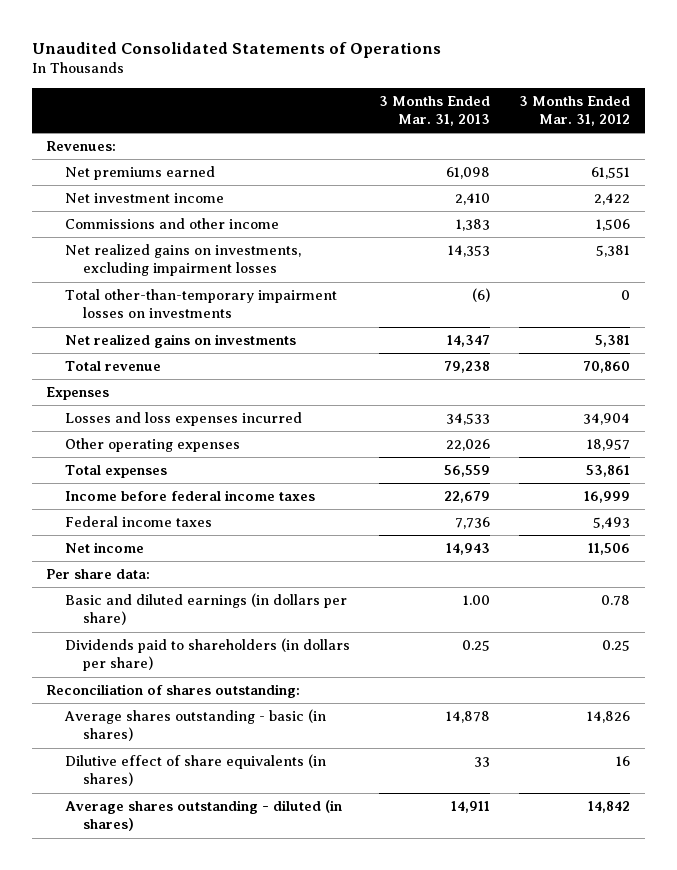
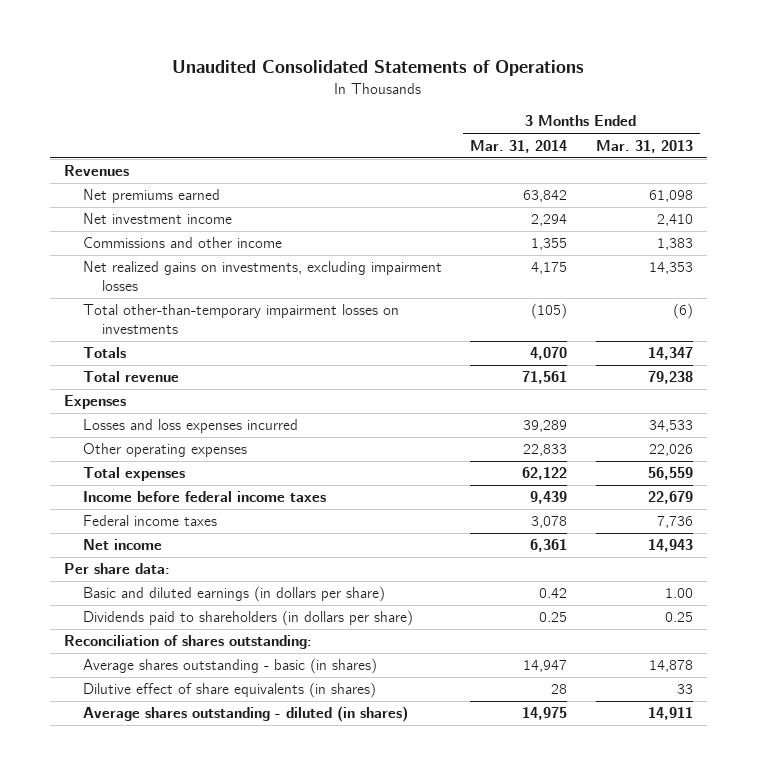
- | 3 Months Ended Mar. 31, 2013 | 3 Months Ended Mar. 31, 2012
+ | 3 Months Ended Mar. 31, 2014 | 3 Months Ended Mar. 31, 2013
- Revenues:
+ Revenues
- Net realized gains on investments | 14,347 | 5,381
+ Totals | 4,070 | 14,347

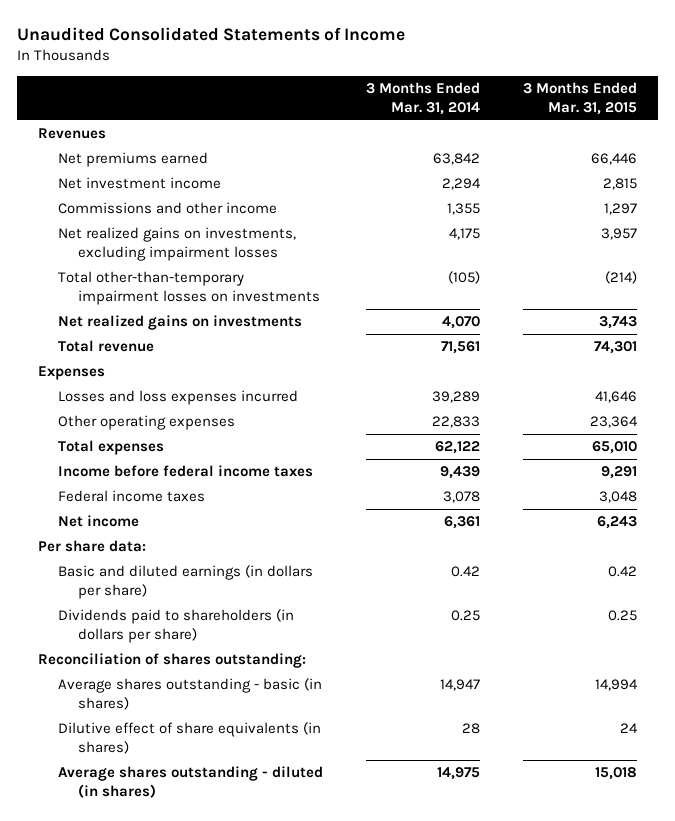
- Unaudited Consolidated Statements of Operations
+ Unaudited Consolidated Statements of Income
- | 3 Months Ended Mar. 31, 2014 | 3 Months Ended Mar. 31, 2013
+ | 3 Months Ended Mar. 31, 2014 | 3 Months Ended Mar. 31, 2015
- Totals | 4,070 | 14,347
+ Net realized gains on investments | 4,070 | 3,743

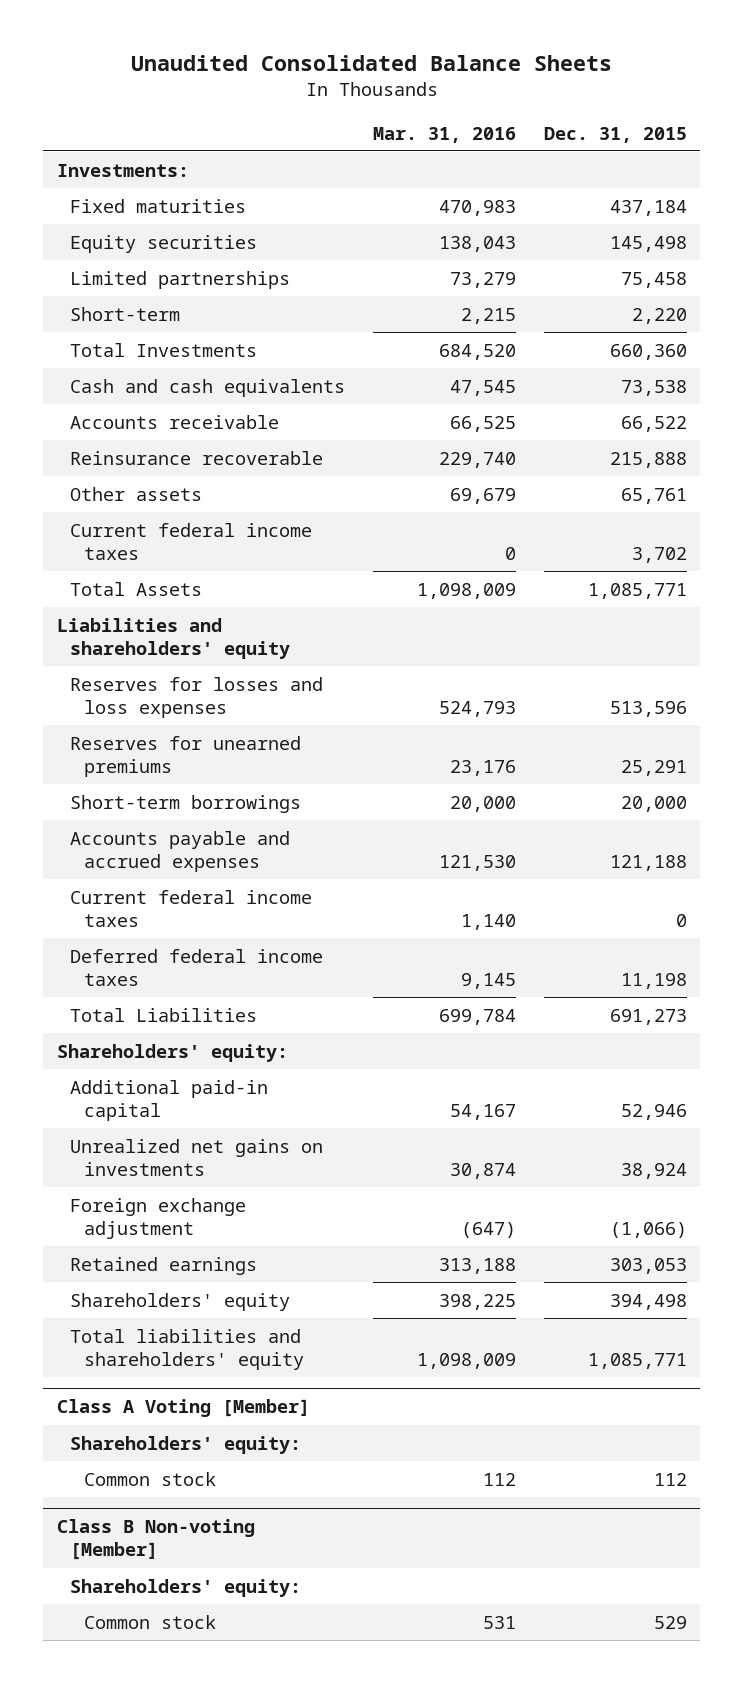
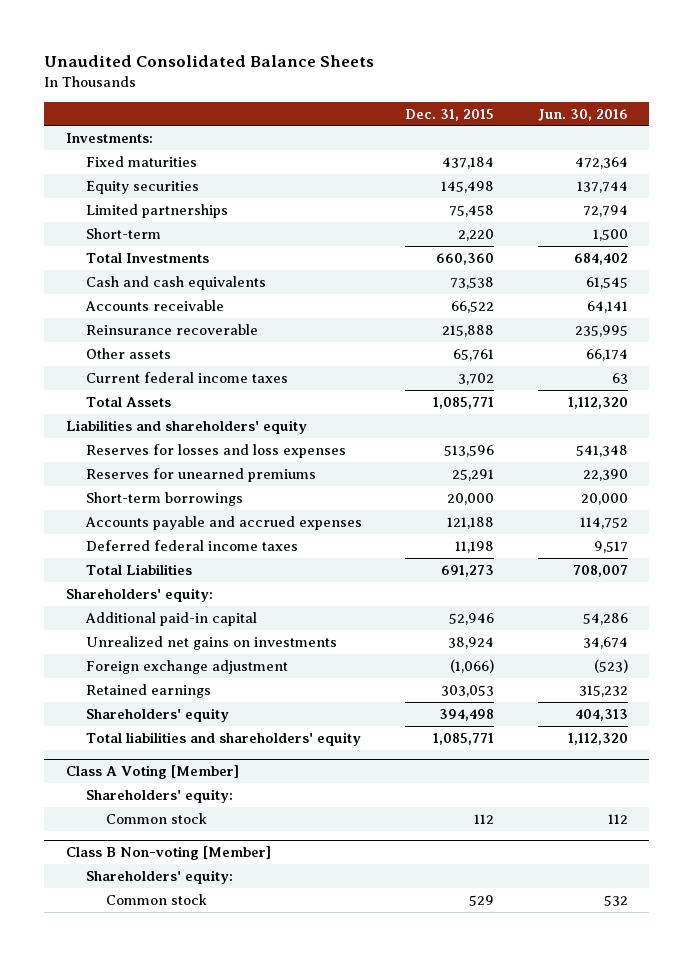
- | Mar. 31, 2016 | Dec. 31, 2015
+ | Dec. 31, 2015 | Jun. 30, 2016
- Current federal income taxes | 1,140 | 0

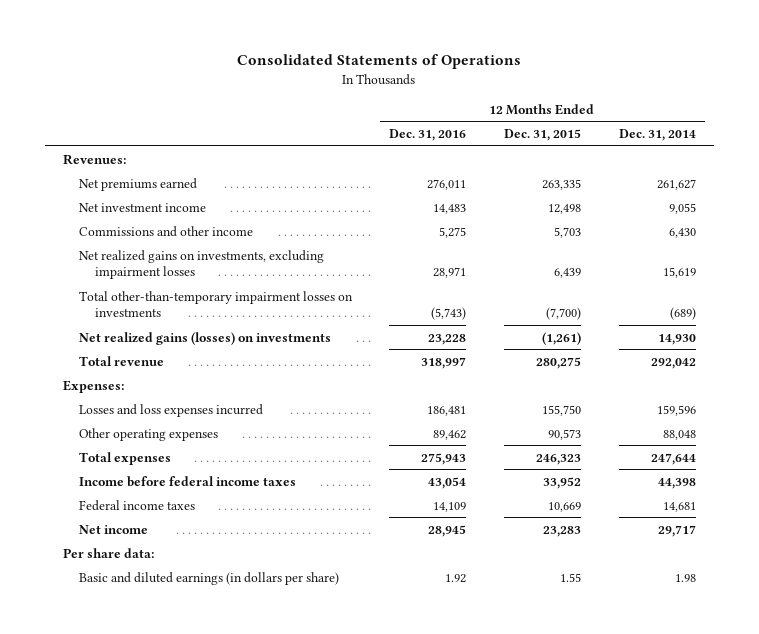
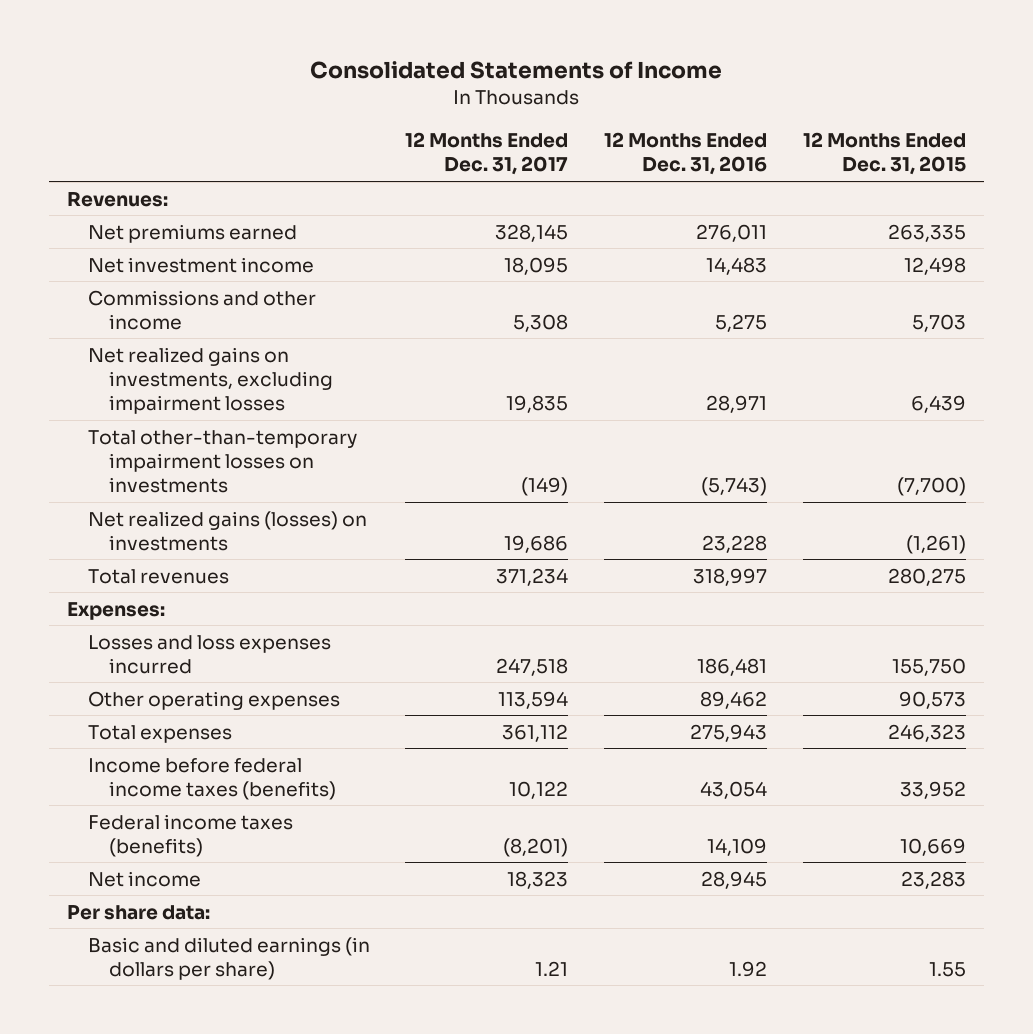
- Consolidated Statements of Operations
+ Consolidated Statements of Income
- | 12 Months Ended Dec. 31, 2016 | 12 Months Ended Dec. 31, 2015 | 12 Months Ended Dec. 31, 2014
+ | 12 Months Ended Dec. 31, 2017 | 12 Months Ended Dec. 31, 2016 | 12 Months Ended Dec. 31, 2015
- Total revenue | 318,997 | 280,275 | 292,042
+ Total revenues | 371,234 | 318,997 | 280,275
- Income before federal income taxes | 43,054 | 33,952 | 44,398
- Federal income taxes | 14,109 | 10,669 | 14,681
+ Income before federal income taxes (benefits) | 10,122 | 43,054 | 33,952
+ Federal income taxes (benefits) | (8,201) | 14,109 | 10,669

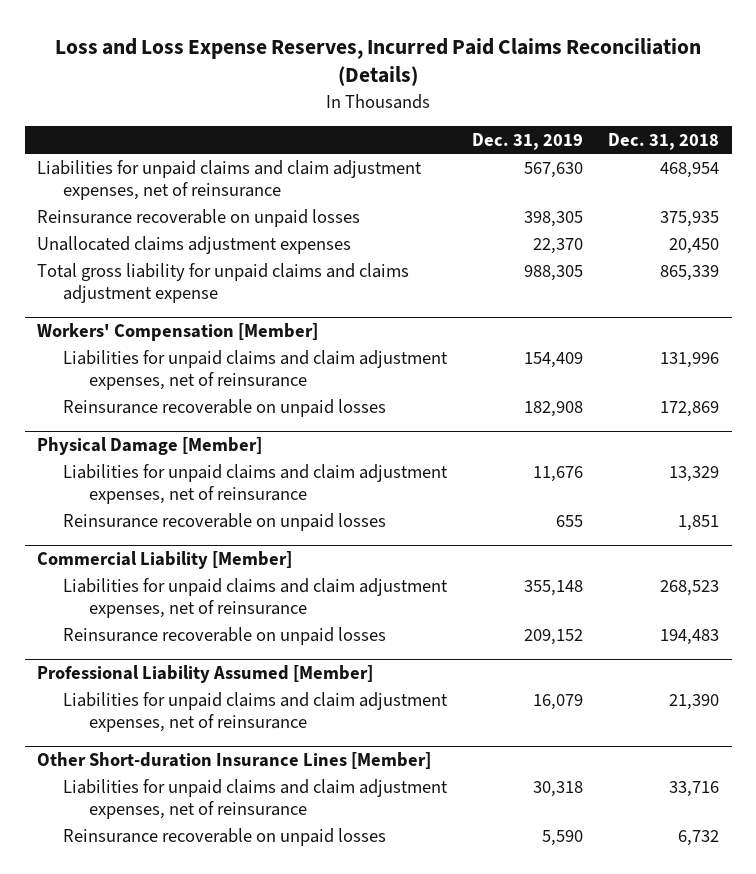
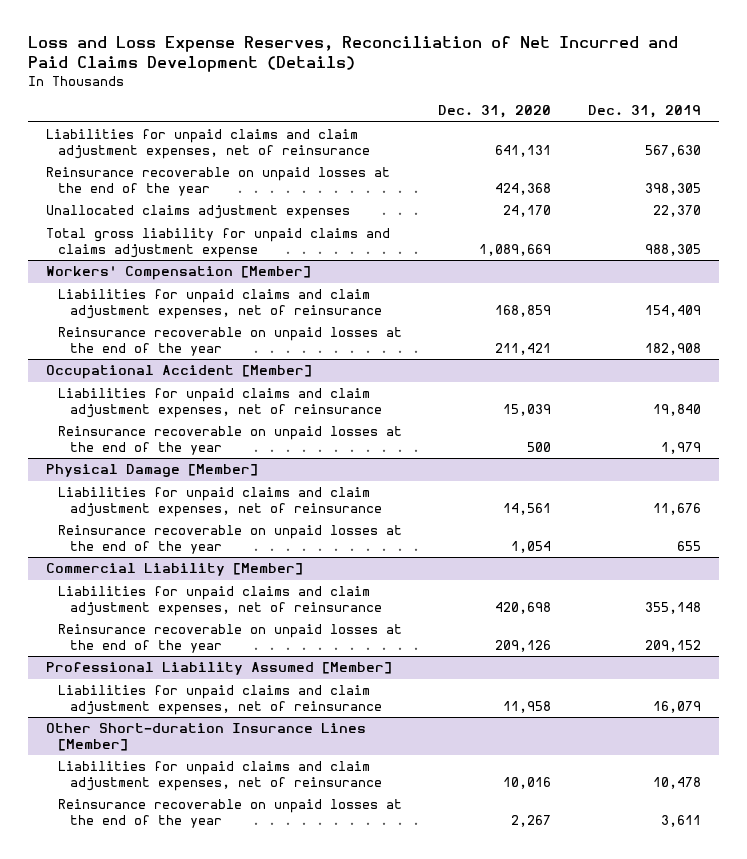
- Loss and Loss Expense Reserves, Incurred Paid Claims Reconciliation (Details)
+ Loss and Loss Expense Reserves, Reconciliation of Net Incurred and Paid Claims Development (Details)
- | Dec. 31, 2019 | Dec. 31, 2018
+ | Dec. 31, 2020 | Dec. 31, 2019
- Reinsurance recoverable on unpaid losses | 398,305 | 375,935
+ Reinsurance recoverable on unpaid losses at the end of the year | 424,368 | 398,305
@ Workers' Compensation [Member]
- Reinsurance recoverable on unpaid losses | 182,908 | 172,869
+ Reinsurance recoverable on unpaid losses at the end of the year | 211,421 | 182,908
+ Occupational Accident [Member]
+ Liabilities for unpaid claims and claim adjustment expenses, net of reinsurance | 15,039 | 19,840
+ Reinsurance recoverable on unpaid losses at the end of the year | 500 | 1,979
@ Physical Damage [Member]
- Reinsurance recoverable on unpaid losses | 655 | 1,851
+ Reinsurance recoverable on unpaid losses at the end of the year | 1,054 | 655
@ Commercial Liability [Member]
- Reinsurance recoverable on unpaid losses | 209,152 | 194,483
+ Reinsurance recoverable on unpaid losses at the end of the year | 209,126 | 209,152
@ Other Short-duration Insurance Lines [Member]
- Liabilities for unpaid claims and claim adjustment expenses, net of reinsurance | 30,318 | 33,716
- Reinsurance recoverable on unpaid losses | 5,590 | 6,732
+ Liabilities for unpaid claims and claim adjustment expenses, net of reinsurance | 10,016 | 10,478
+ Reinsurance recoverable on unpaid losses at the end of the year | 2,267 | 3,611

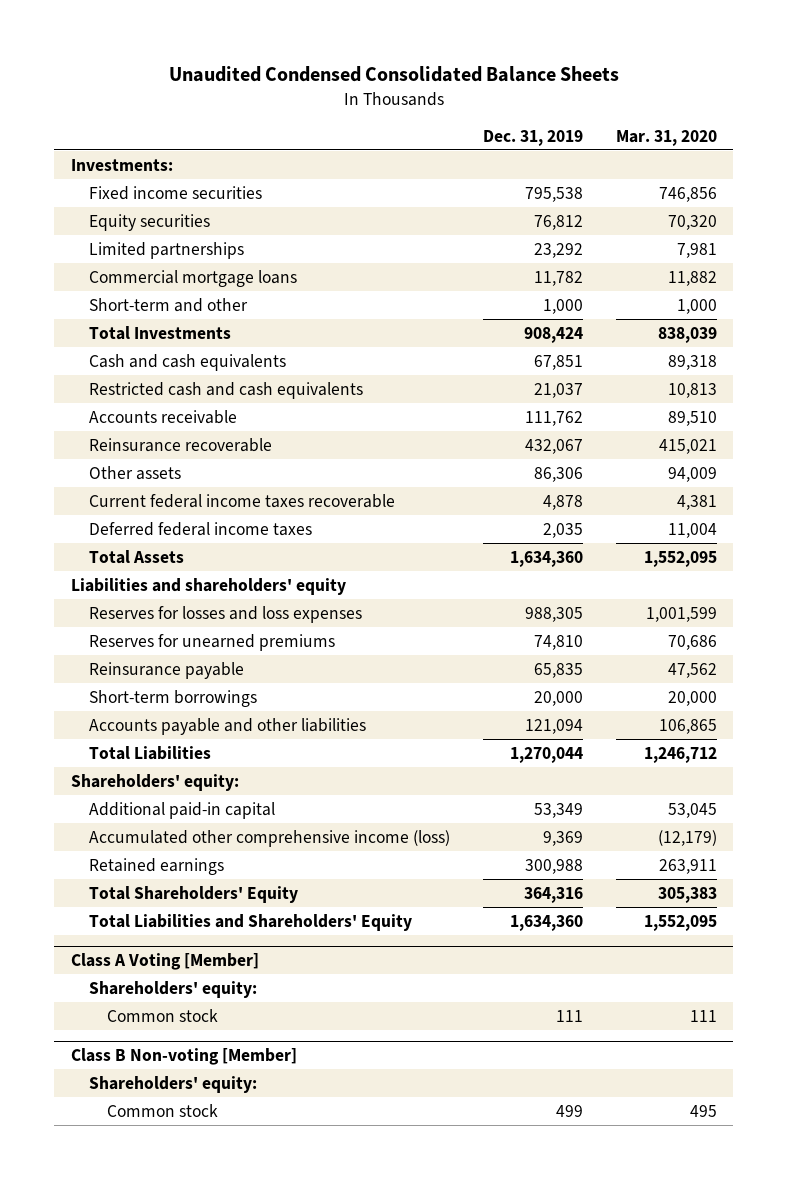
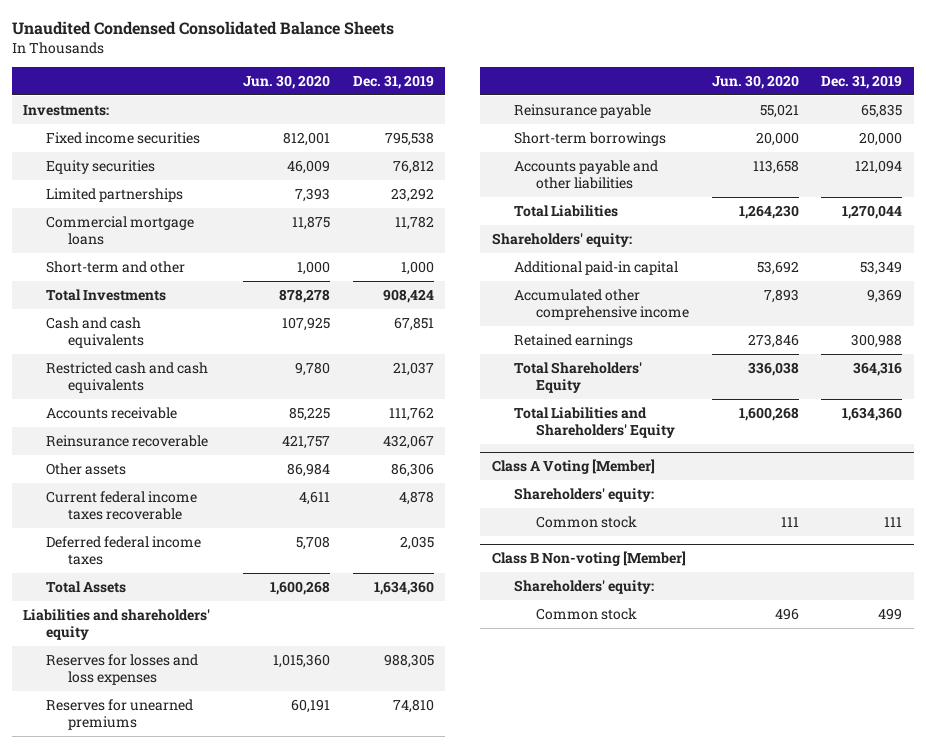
- | Dec. 31, 2019 | Mar. 31, 2020
+ | Jun. 30, 2020 | Dec. 31, 2019
- Accumulated other comprehensive income (loss) | 9,369 | (12,179)
+ Accumulated other comprehensive income | 7,893 | 9,369

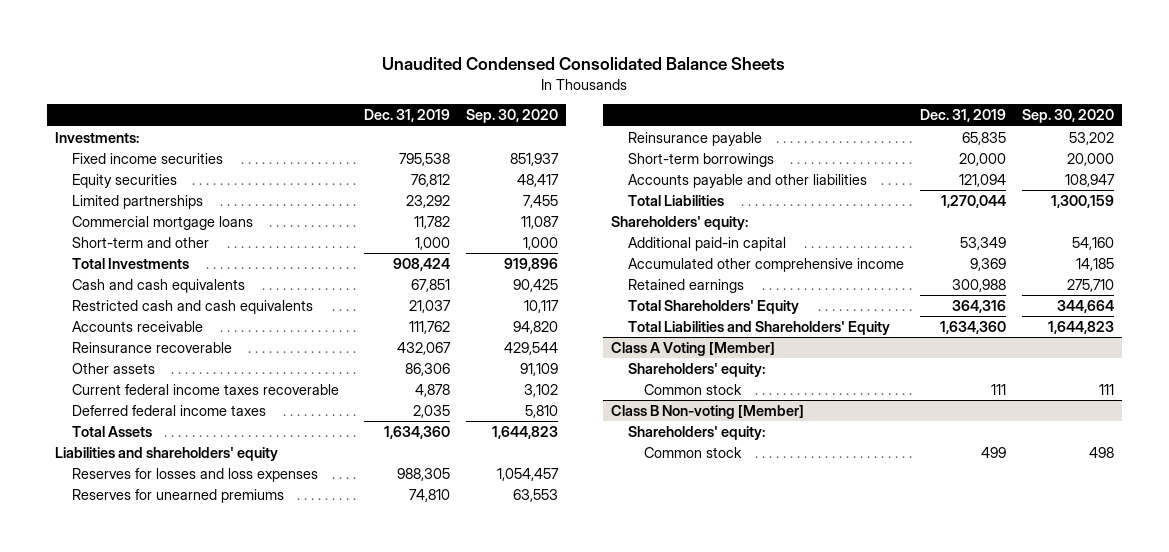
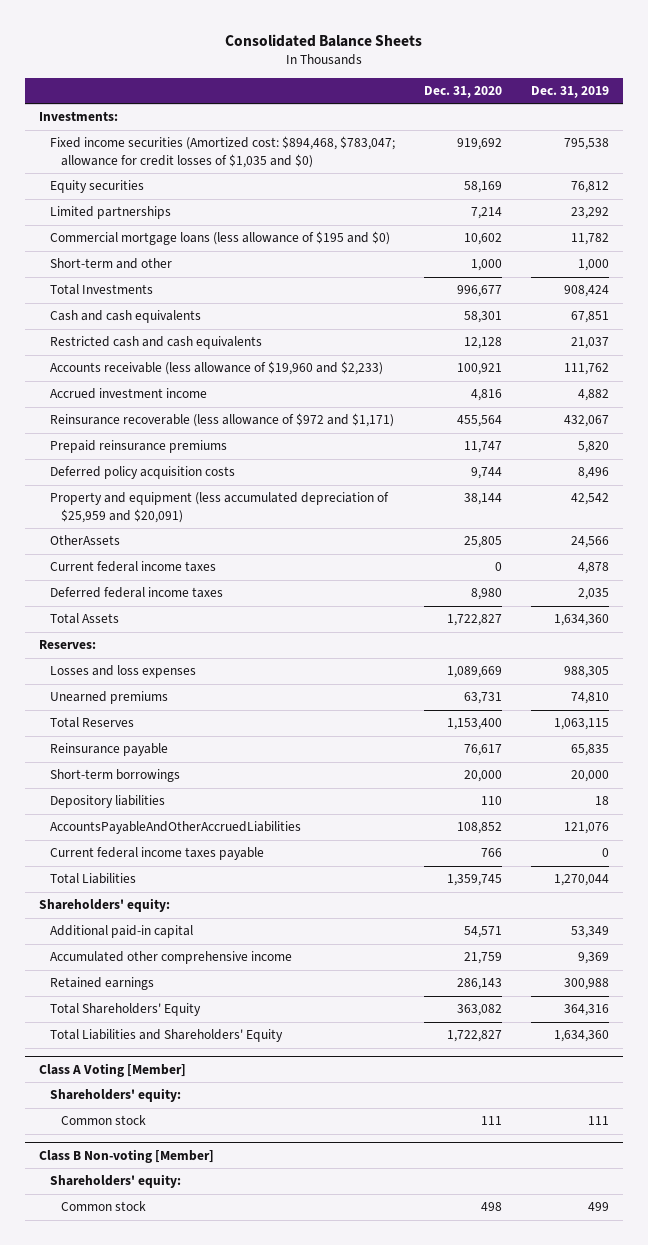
- Unaudited Condensed Consolidated Balance Sheets
+ Consolidated Balance Sheets
- | Dec. 31, 2019 | Sep. 30, 2020
+ | Dec. 31, 2020 | Dec. 31, 2019
- Fixed income securities | 795,538 | 851,937
+ Fixed income securities (Amortized cost: $894,468, $783,047; allowance for credit losses of $1,035 and $0) | 919,692 | 795,538
- Commercial mortgage loans | 11,782 | 11,087
+ Commercial mortgage loans (less allowance of $195 and $0) | 10,602 | 11,782
- Accounts receivable | 111,762 | 94,820
- Reinsurance recoverable | 432,067 | 429,544
- Other assets | 86,306 | 91,109
- Current federal income taxes recoverable | 4,878 | 3,102
+ Accounts receivable (less allowance of $19,960 and $2,233) | 100,921 | 111,762
+ Accrued investment income | 4,816 | 4,882
+ Reinsurance recoverable (less allowance of $972 and $1,171) | 455,564 | 432,067
+ Prepaid reinsurance premiums | 11,747 | 5,820
+ Deferred policy acquisition costs | 9,744 | 8,496
+ Property and equipment (less accumulated depreciation of $25,959 and $20,091) | 38,144 | 42,542
+ OtherAssets | 25,805 | 24,566
+ Current federal income taxes | 0 | 4,878
- Liabilities and shareholders' equity
- Reserves for losses and loss expenses | 988,305 | 1,054,457
- Reserves for unearned premiums | 74,810 | 63,553
+ Reserves:
+ Losses and loss expenses | 1,089,669 | 988,305
+ Unearned premiums | 63,731 | 74,810
+ Total Reserves | 1,153,400 | 1,063,115
- Accounts payable and other liabilities | 121,094 | 108,947
+ Depository liabilities | 110 | 18
+ AccountsPayableAndOtherAccruedLiabilities | 108,852 | 121,076
+ Current federal income taxes payable | 766 | 0

